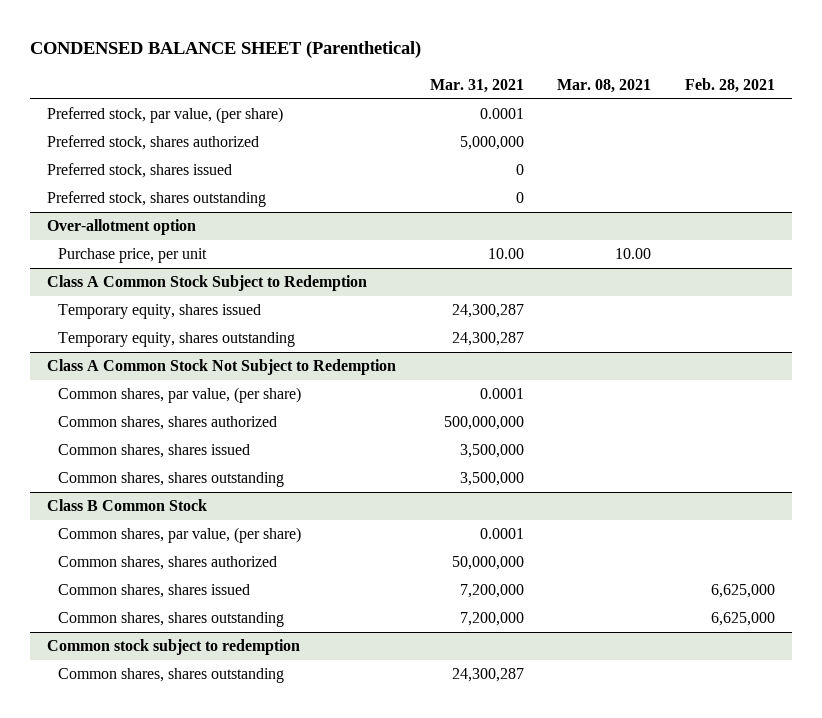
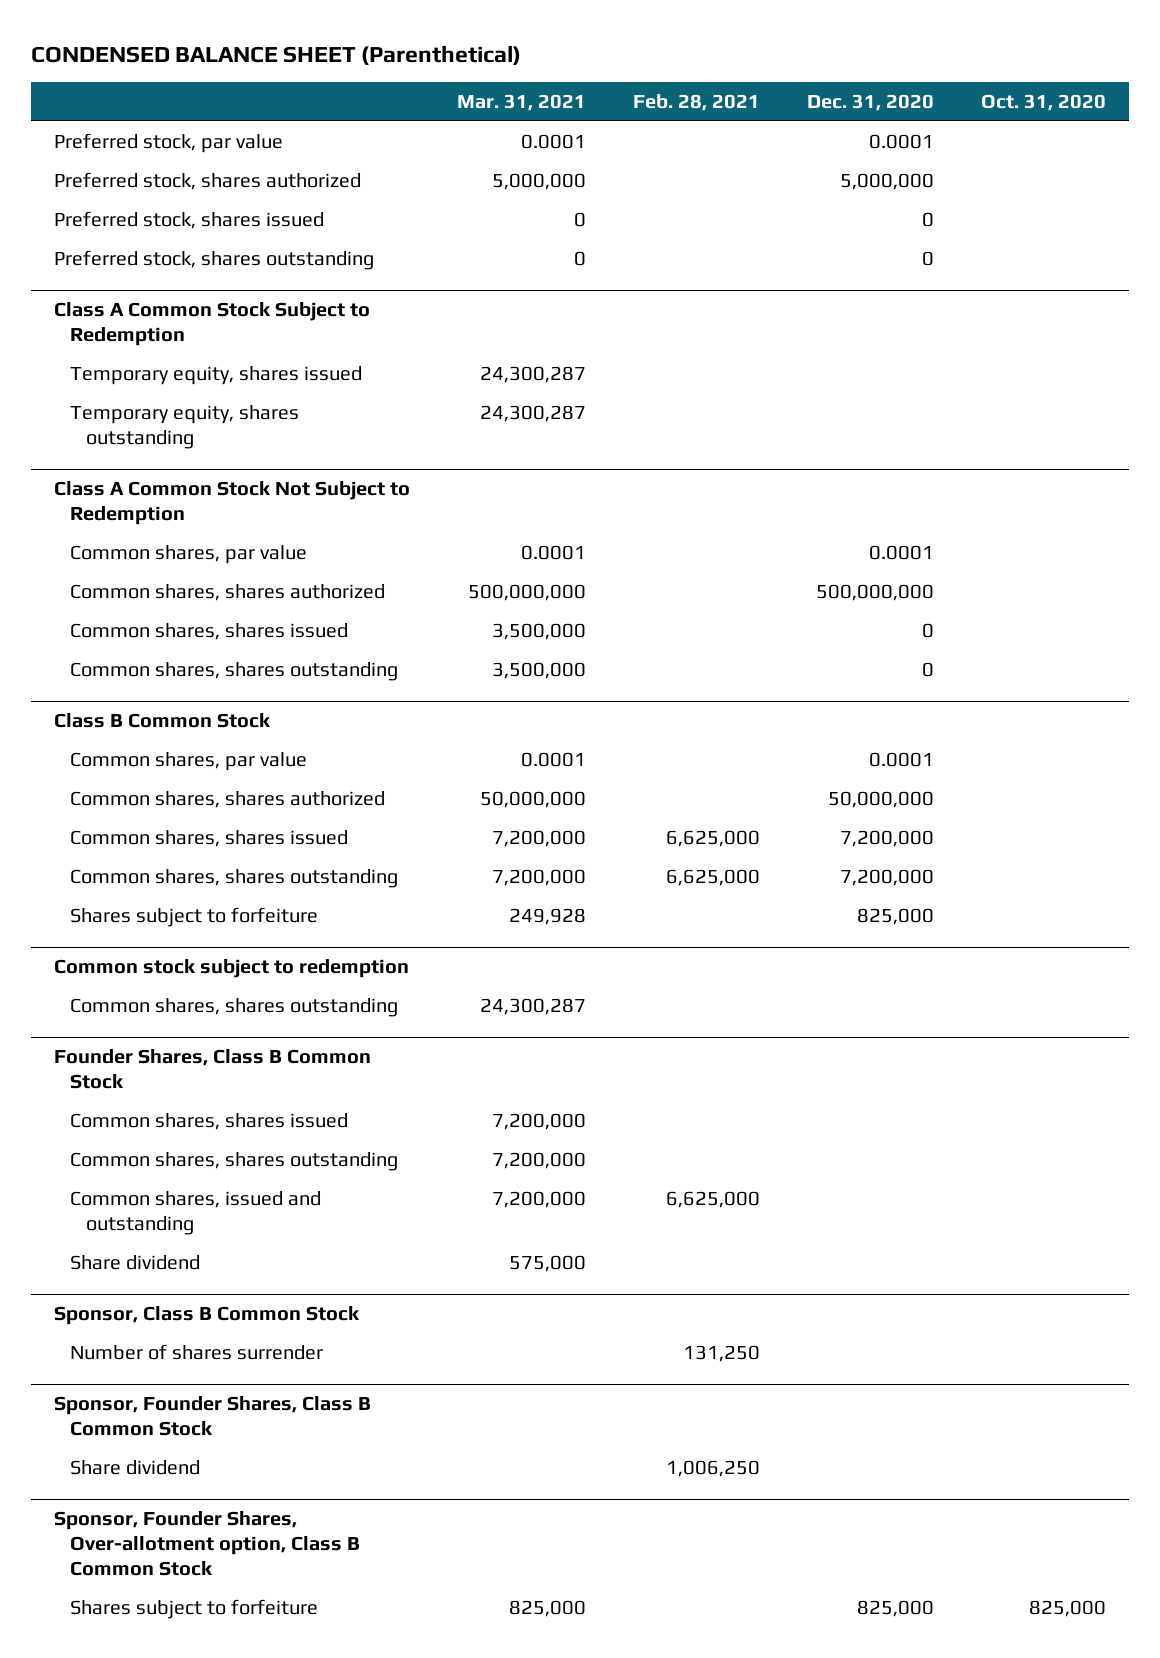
- | Mar. 31, 2021 | Mar. 08, 2021 | Feb. 28, 2021
+ | Mar. 31, 2021 | Feb. 28, 2021 | Dec. 31, 2020 | Oct. 31, 2020
- Preferred stock, par value, (per share) | 0.0001 | |
+ Preferred stock, par value | 0.0001 | | 0.0001 |
- Over-allotment option
- Purchase price, per unit | 10.00 | 10.00 |
@ Class A Common Stock Not Subject to Redemption
- Common shares, par value, (per share) | 0.0001 | |
+ Common shares, par value | 0.0001 | | 0.0001 |
@ Class B Common Stock
- Common shares, par value, (per share) | 0.0001 | |
+ Common shares, par value | 0.0001 | | 0.0001 |
+ Shares subject to forfeiture | 249,928 | | 825,000 |
+ Founder Shares, Class B Common Stock
+ Common shares, shares issued | 7,200,000 | | |
+ Common shares, shares outstanding | 7,200,000 | | |
+ Common shares, issued and outstanding | 7,200,000 | 6,625,000 | |
+ Share dividend | 575,000 | | |
+ Sponsor, Class B Common Stock
+ Number of shares surrender | | 131,250 | |
+ Sponsor, Founder Shares, Class B Common Stock
+ Share dividend | | 1,006,250 | |
+ Sponsor, Founder Shares, Over-allotment option, Class B Common Stock
+ Shares subject to forfeiture | 825,000 | | 825,000 | 825,000

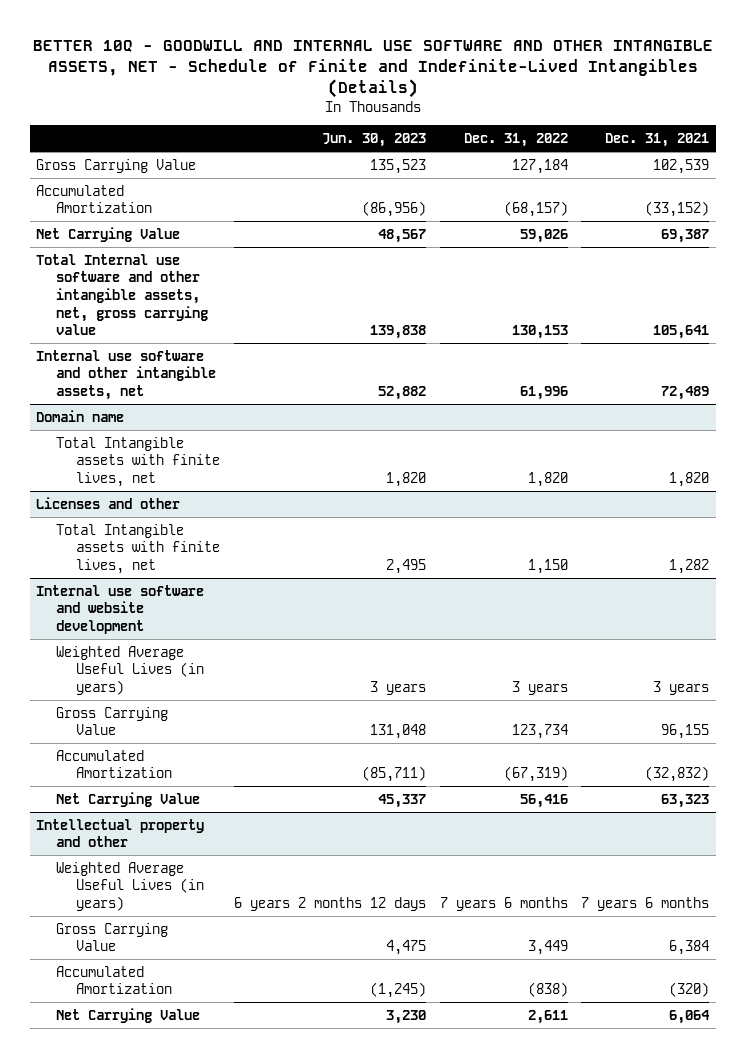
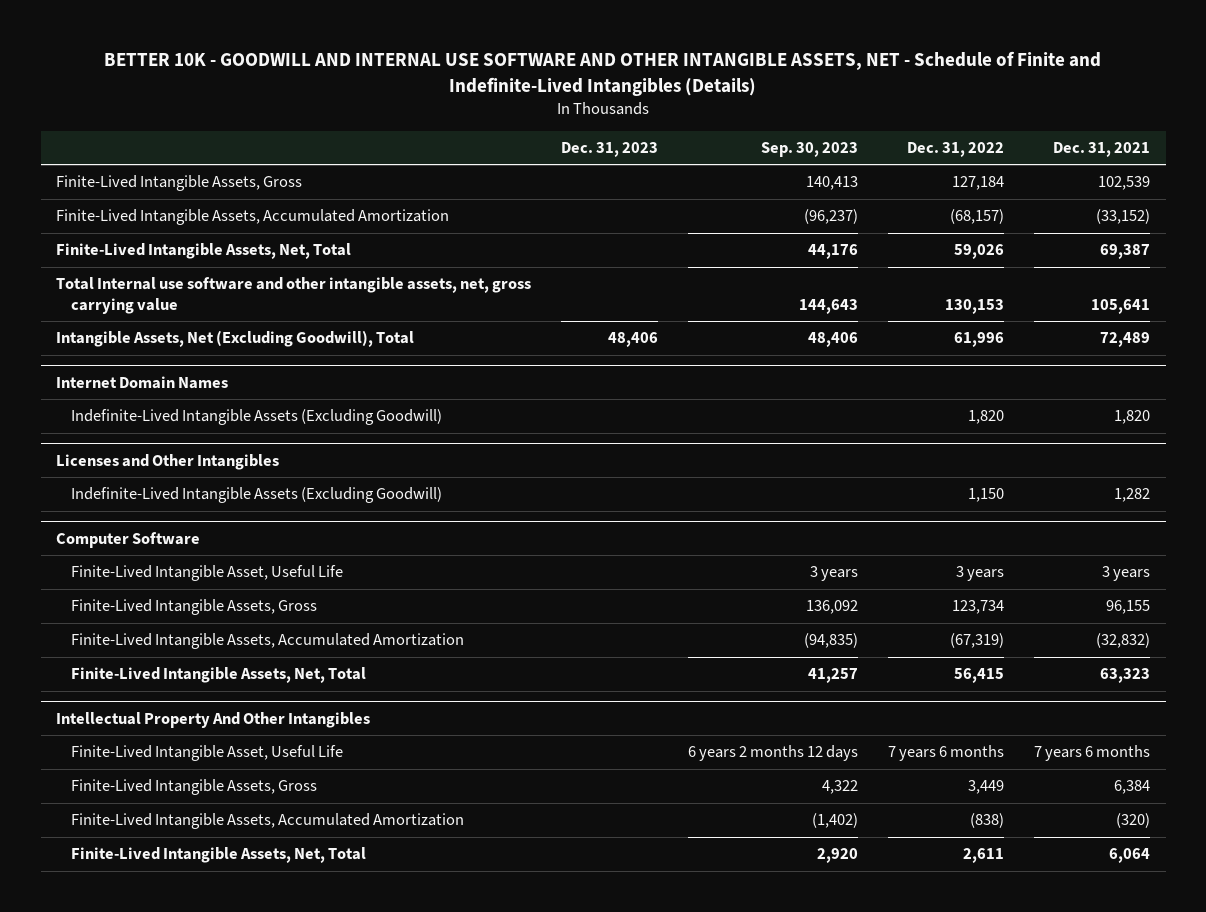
- BETTER 10Q - GOODWILL AND INTERNAL USE SOFTWARE AND OTHER INTANGIBLE ASSETS, NET - Schedule of Finite and Indefinite-Lived Intangibles (Details)
+ BETTER 10K - GOODWILL AND INTERNAL USE SOFTWARE AND OTHER INTANGIBLE ASSETS, NET - Schedule of Finite and Indefinite-Lived Intangibles (Details)
- | Jun. 30, 2023 | Dec. 31, 2022 | Dec. 31, 2021
+ | Dec. 31, 2023 | Sep. 30, 2023 | Dec. 31, 2022 | Dec. 31, 2021
- Gross Carrying Value | 135,523 | 127,184 | 102,539
- Accumulated Amortization | (86,956) | (68,157) | (33,152)
- Net Carrying Value | 48,567 | 59,026 | 69,387
+ Finite-Lived Intangible Assets, Gross | | 140,413 | 127,184 | 102,539
+ Finite-Lived Intangible Assets, Accumulated Amortization | | (96,237) | (68,157) | (33,152)
+ Finite-Lived Intangible Assets, Net, Total | | 44,176 | 59,026 | 69,387
- Internal use software and other intangible assets, net | 52,882 | 61,996 | 72,489
- Domain name
- Total Intangible assets with finite lives, net | 1,820 | 1,820 | 1,820
- Licenses and other
- Total Intangible assets with finite lives, net | 2,495 | 1,150 | 1,282
- Internal use software and website development
- Weighted Average Useful Lives (in years) | 3 years | 3 years | 3 years
- Gross Carrying Value | 131,048 | 123,734 | 96,155
- Accumulated Amortization | (85,711) | (67,319) | (32,832)
- Net Carrying Value | 45,337 | 56,416 | 63,323
- Intellectual property and other
- Weighted Average Useful Lives (in years) | 6 years 2 months 12 days | 7 years 6 months | 7 years 6 months
- Gross Carrying Value | 4,475 | 3,449 | 6,384
- Accumulated Amortization | (1,245) | (838) | (320)
- Net Carrying Value | 3,230 | 2,611 | 6,064
+ Intangible Assets, Net (Excluding Goodwill), Total | 48,406 | 48,406 | 61,996 | 72,489
+ Internet Domain Names
+ Indefinite-Lived Intangible Assets (Excluding Goodwill) | | | 1,820 | 1,820
+ Licenses and Other Intangibles
+ Indefinite-Lived Intangible Assets (Excluding Goodwill) | | | 1,150 | 1,282
+ Computer Software
+ Finite-Lived Intangible Asset, Useful Life | | 3 years | 3 years | 3 years
+ Finite-Lived Intangible Assets, Gross | | 136,092 | 123,734 | 96,155
+ Finite-Lived Intangible Assets, Accumulated Amortization | | (94,835) | (67,319) | (32,832)
+ Finite-Lived Intangible Assets, Net, Total | | 41,257 | 56,415 | 63,323
+ Intellectual Property And Other Intangibles
+ Finite-Lived Intangible Asset, Useful Life | | 6 years 2 months 12 days | 7 years 6 months | 7 years 6 months
+ Finite-Lived Intangible Assets, Gross | | 4,322 | 3,449 | 6,384
+ Finite-Lived Intangible Assets, Accumulated Amortization | | (1,402) | (838) | (320)
+ Finite-Lived Intangible Assets, Net, Total | | 2,920 | 2,611 | 6,064

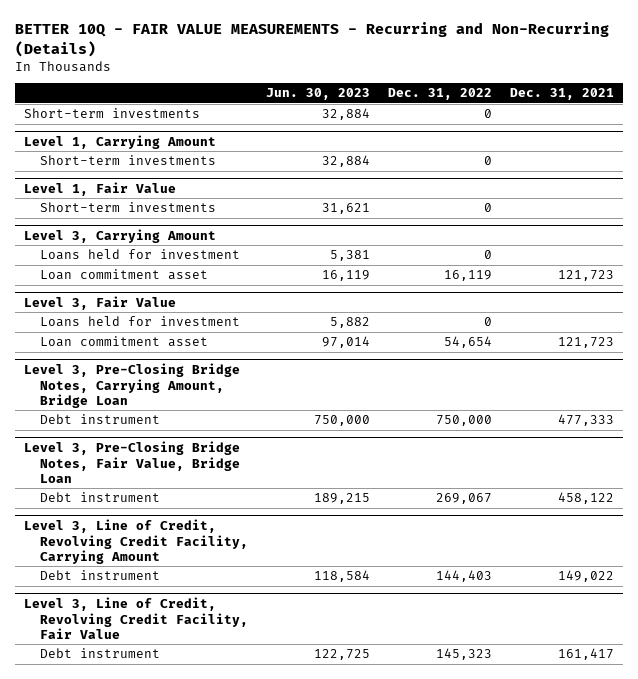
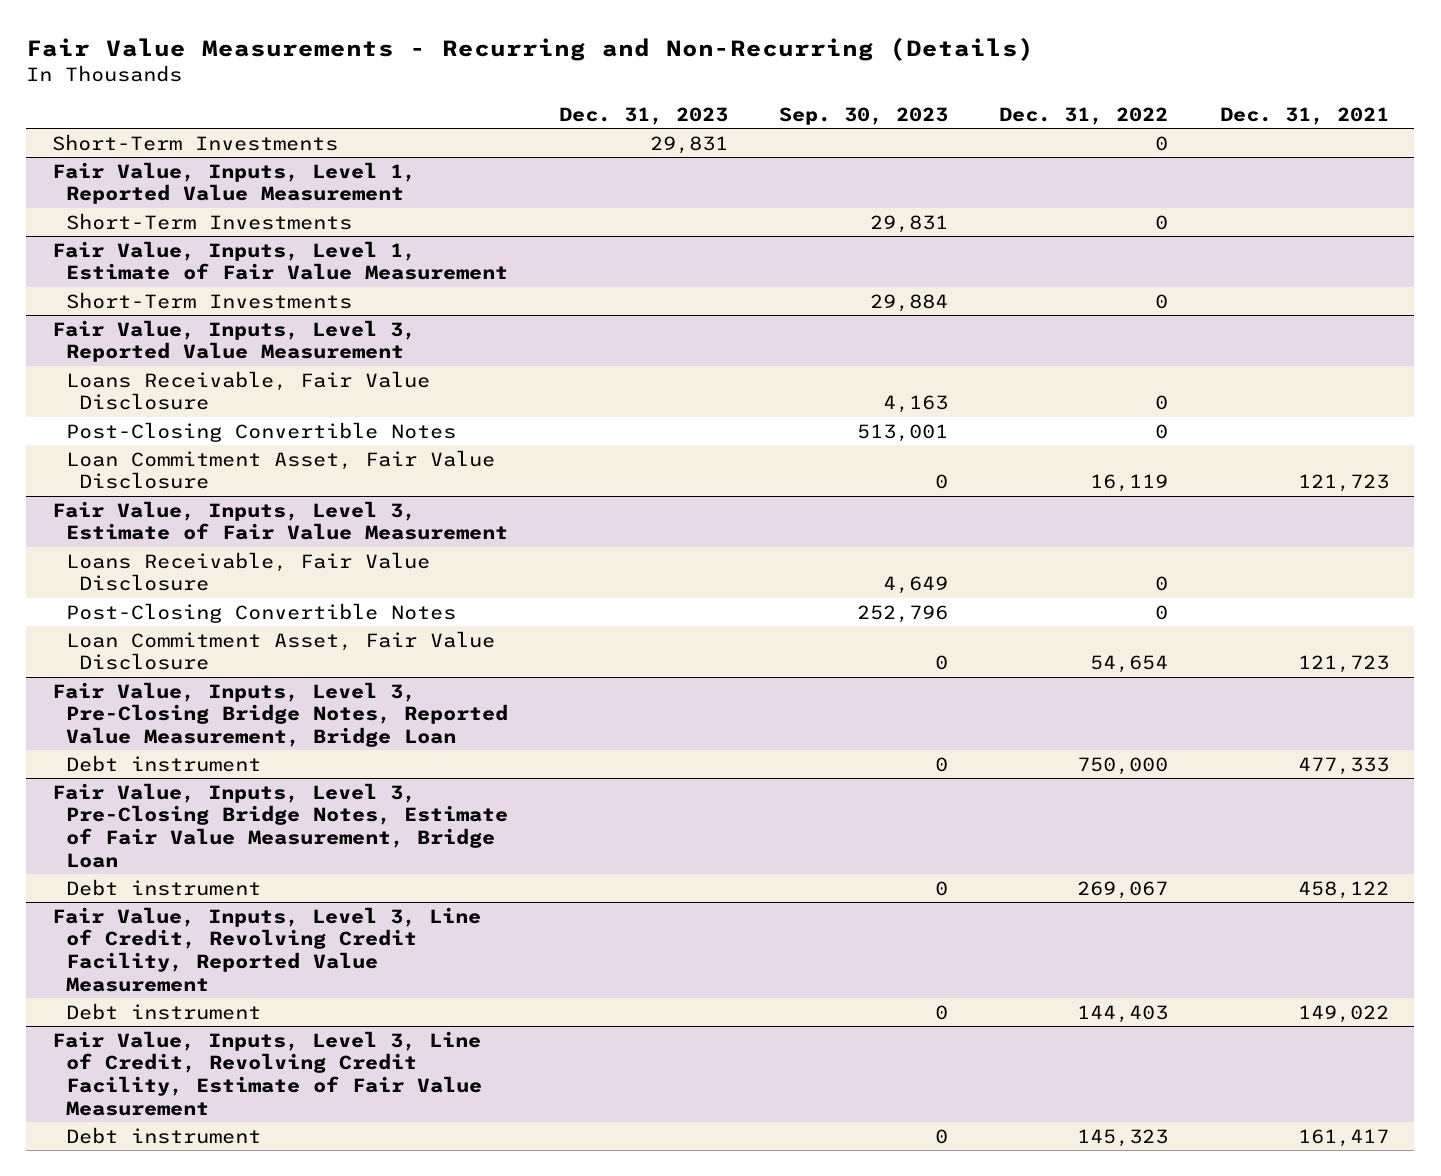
- BETTER 10Q - FAIR VALUE MEASUREMENTS - Recurring and Non-Recurring (Details)
+ Fair Value Measurements - Recurring and Non-Recurring (Details)
- | Jun. 30, 2023 | Dec. 31, 2022 | Dec. 31, 2021
+ | Dec. 31, 2023 | Sep. 30, 2023 | Dec. 31, 2022 | Dec. 31, 2021
- Short-term investments | 32,884 | 0 |
- Level 1, Carrying Amount
- Short-term investments | 32,884 | 0 |
- Level 1, Fair Value
- Short-term investments | 31,621 | 0 |
- Level 3, Carrying Amount
- Loans held for investment | 5,381 | 0 |
- Loan commitment asset | 16,119 | 16,119 | 121,723
- Level 3, Fair Value
- Loans held for investment | 5,882 | 0 |
- Loan commitment asset | 97,014 | 54,654 | 121,723
- Level 3, Pre-Closing Bridge Notes, Carrying Amount, Bridge Loan
+ Short-Term Investments | 29,831 | | 0 |
+ Fair Value, Inputs, Level 1, Reported Value Measurement
+ Short-Term Investments | | 29,831 | 0 |
+ Fair Value, Inputs, Level 1, Estimate of Fair Value Measurement
+ Short-Term Investments | | 29,884 | 0 |
+ Fair Value, Inputs, Level 3, Reported Value Measurement
+ Loans Receivable, Fair Value Disclosure | | 4,163 | 0 |
+ Post-Closing Convertible Notes | | 513,001 | 0 |
+ Loan Commitment Asset, Fair Value Disclosure | | 0 | 16,119 | 121,723
+ Fair Value, Inputs, Level 3, Estimate of Fair Value Measurement
+ Loans Receivable, Fair Value Disclosure | | 4,649 | 0 |
+ Post-Closing Convertible Notes | | 252,796 | 0 |
+ Loan Commitment Asset, Fair Value Disclosure | | 0 | 54,654 | 121,723
+ Fair Value, Inputs, Level 3, Pre-Closing Bridge Notes, Reported Value Measurement, Bridge Loan
- Level 3, Pre-Closing Bridge Notes, Fair Value, Bridge Loan
+ Fair Value, Inputs, Level 3, Pre-Closing Bridge Notes, Estimate of Fair Value Measurement, Bridge Loan
- Level 3, Line of Credit, Revolving Credit Facility, Carrying Amount
+ Fair Value, Inputs, Level 3, Line of Credit, Revolving Credit Facility, Reported Value Measurement
- Level 3, Line of Credit, Revolving Credit Facility, Fair Value
+ Fair Value, Inputs, Level 3, Line of Credit, Revolving Credit Facility, Estimate of Fair Value Measurement

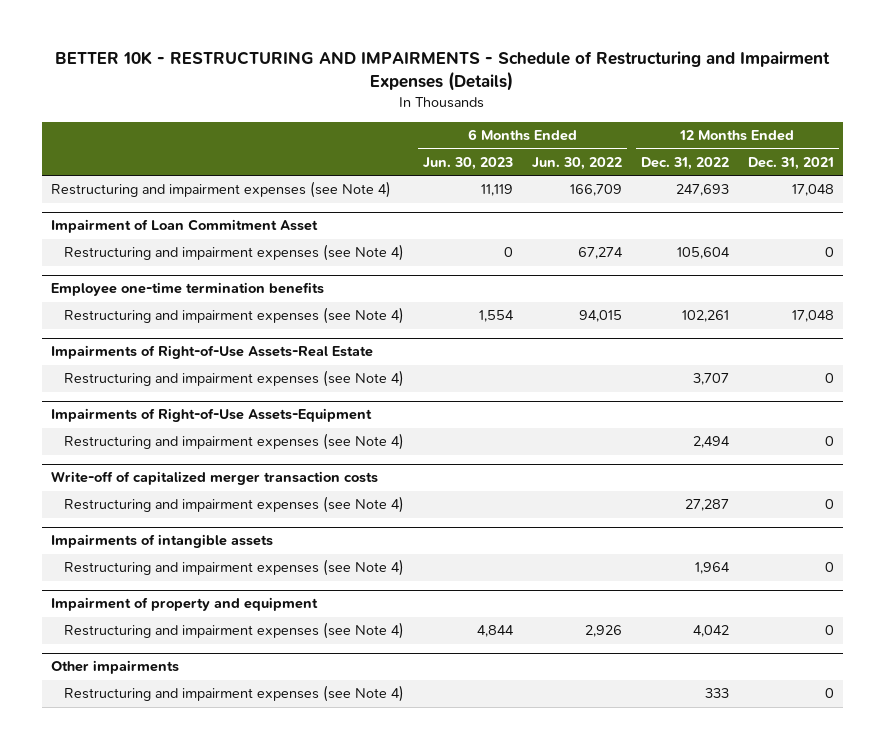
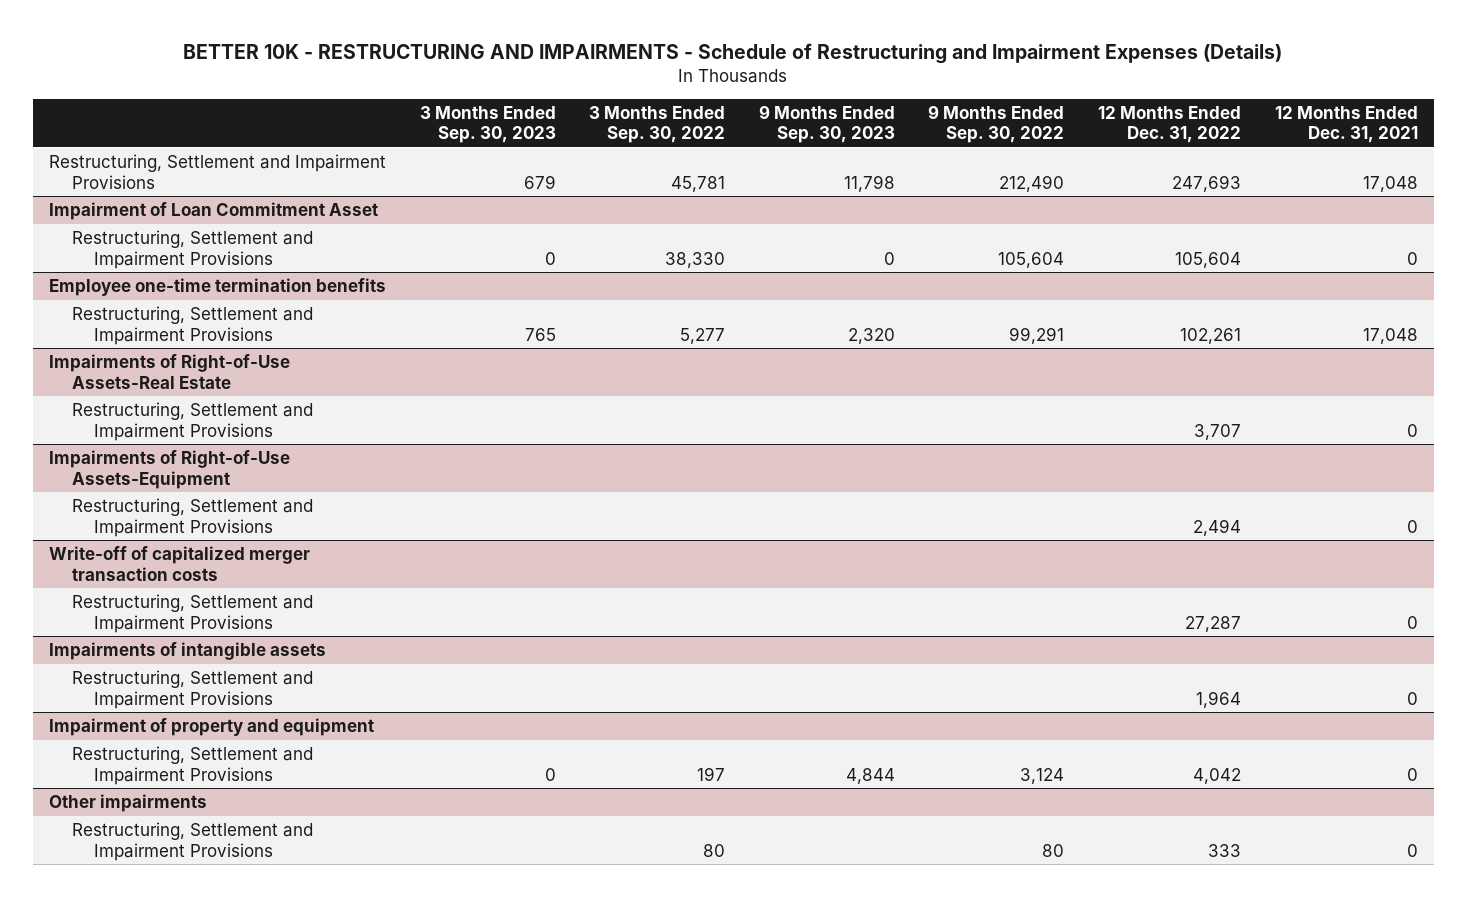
- | 6 Months Ended Jun. 30, 2023 | 6 Months Ended Jun. 30, 2022 | 12 Months Ended Dec. 31, 2022 | 12 Months Ended Dec. 31, 2021
+ | 3 Months Ended Sep. 30, 2023 | 3 Months Ended Sep. 30, 2022 | 9 Months Ended Sep. 30, 2023 | 9 Months Ended Sep. 30, 2022 | 12 Months Ended Dec. 31, 2022 | 12 Months Ended Dec. 31, 2021
- Restructuring and impairment expenses (see Note 4) | 11,119 | 166,709 | 247,693 | 17,048
+ Restructuring, Settlement and Impairment Provisions | 679 | 45,781 | 11,798 | 212,490 | 247,693 | 17,048
@ Impairment of Loan Commitment Asset
- Restructuring and impairment expenses (see Note 4) | 0 | 67,274 | 105,604 | 0
+ Restructuring, Settlement and Impairment Provisions | 0 | 38,330 | 0 | 105,604 | 105,604 | 0
@ Employee one-time termination benefits
- Restructuring and impairment expenses (see Note 4) | 1,554 | 94,015 | 102,261 | 17,048
+ Restructuring, Settlement and Impairment Provisions | 765 | 5,277 | 2,320 | 99,291 | 102,261 | 17,048
@ Impairments of Right-of-Use Assets-Real Estate
- Restructuring and impairment expenses (see Note 4) | | | 3,707 | 0
+ Restructuring, Settlement and Impairment Provisions | | | | | 3,707 | 0
@ Impairments of Right-of-Use Assets-Equipment
- Restructuring and impairment expenses (see Note 4) | | | 2,494 | 0
+ Restructuring, Settlement and Impairment Provisions | | | | | 2,494 | 0
@ Write-off of capitalized merger transaction costs
- Restructuring and impairment expenses (see Note 4) | | | 27,287 | 0
+ Restructuring, Settlement and Impairment Provisions | | | | | 27,287 | 0
@ Impairments of intangible assets
- Restructuring and impairment expenses (see Note 4) | | | 1,964 | 0
+ Restructuring, Settlement and Impairment Provisions | | | | | 1,964 | 0
@ Impairment of property and equipment
- Restructuring and impairment expenses (see Note 4) | 4,844 | 2,926 | 4,042 | 0
+ Restructuring, Settlement and Impairment Provisions | 0 | 197 | 4,844 | 3,124 | 4,042 | 0
@ Other impairments
- Restructuring and impairment expenses (see Note 4) | | | 333 | 0
+ Restructuring, Settlement and Impairment Provisions | | 80 | | 80 | 333 | 0

